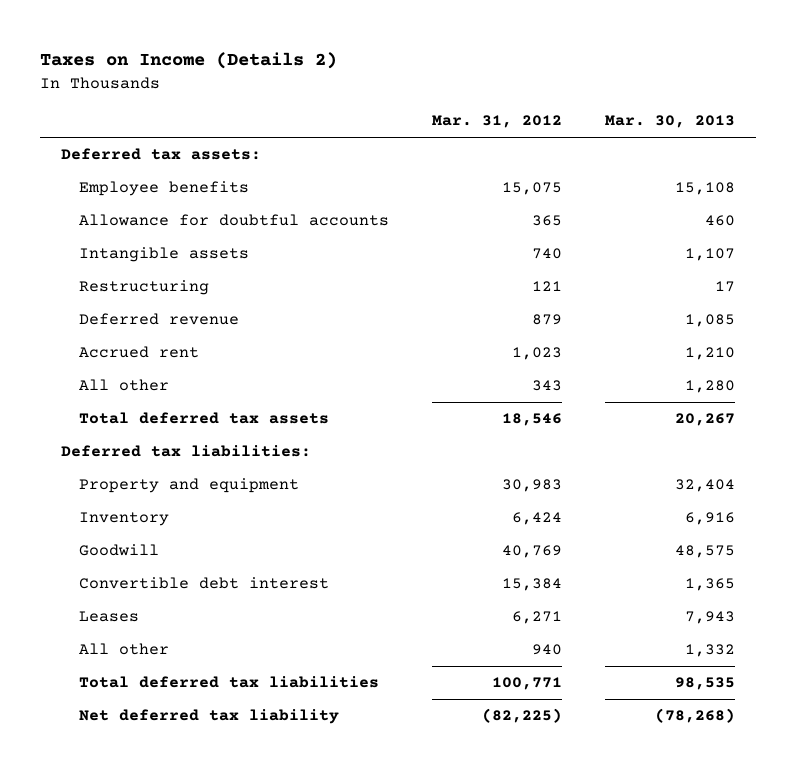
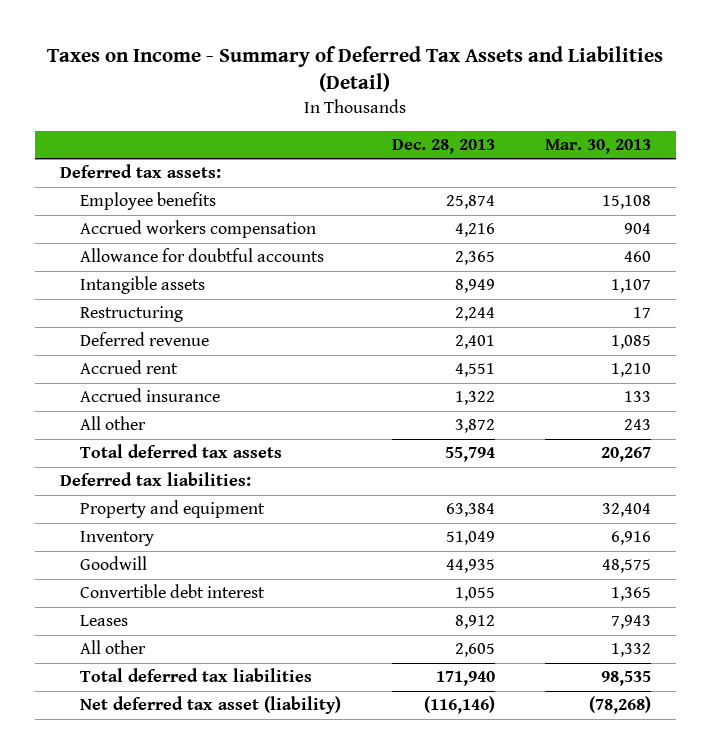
- Taxes on Income (Details 2)
+ Taxes on Income - Summary of Deferred Tax Assets and Liabilities (Detail)
- | Mar. 31, 2012 | Mar. 30, 2013
+ | Dec. 28, 2013 | Mar. 30, 2013
+ Accrued workers compensation | 4,216 | 904
- All other | 343 | 1,280
+ Accrued insurance | 1,322 | 133
+ All other | 3,872 | 243
- Net deferred tax liability | (82,225) | (78,268)
+ Net deferred tax asset (liability) | (116,146) | (78,268)

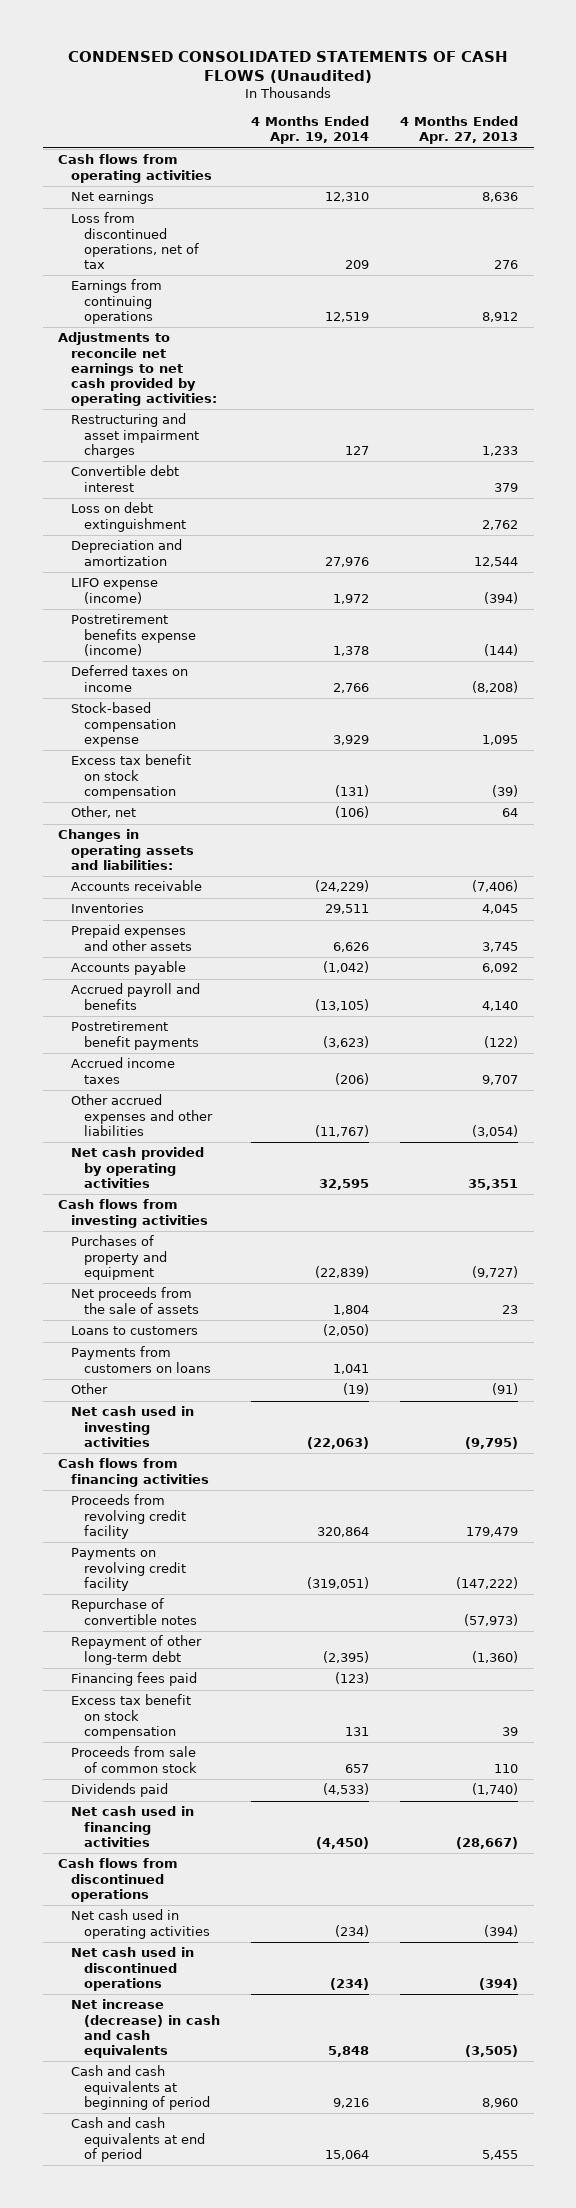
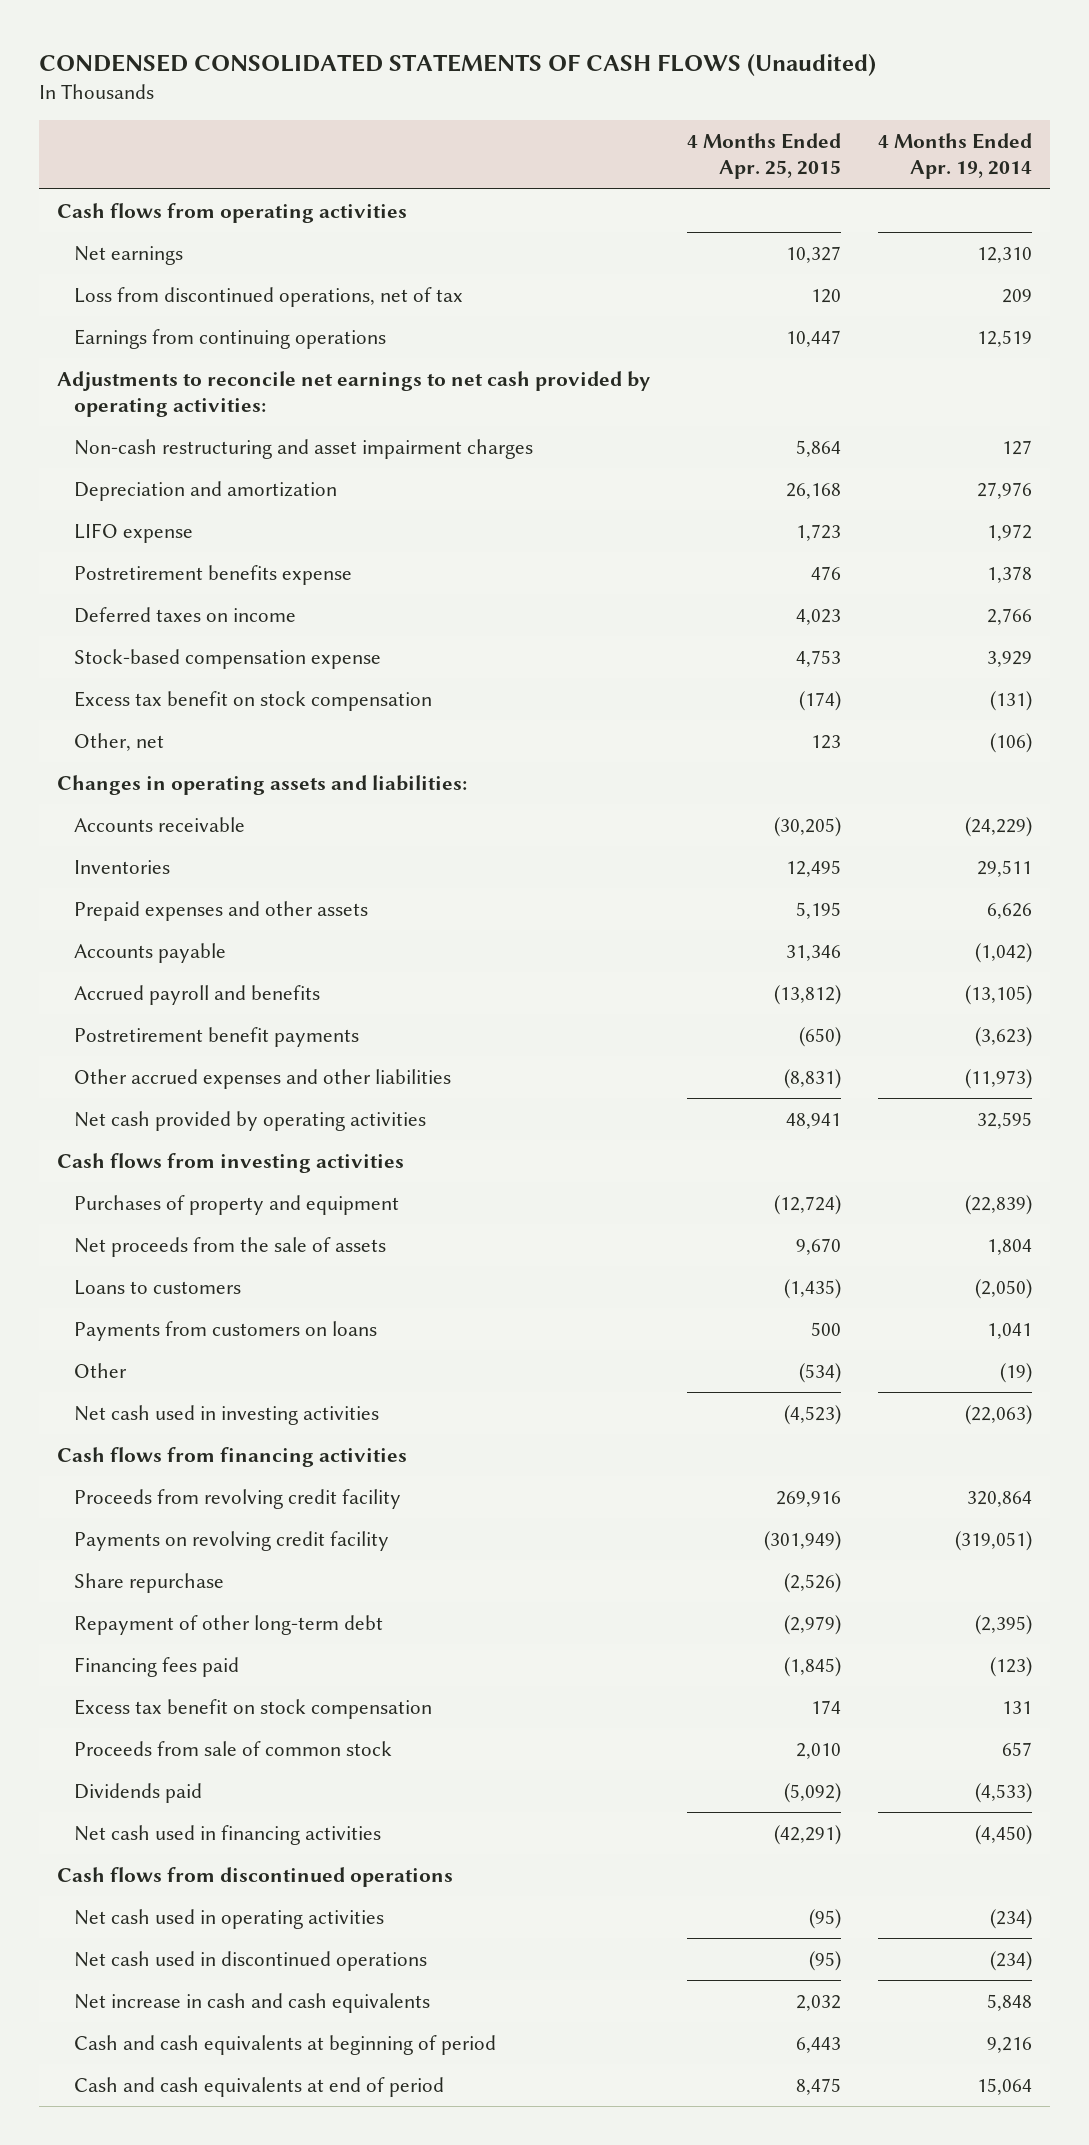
- | 4 Months Ended Apr. 19, 2014 | 4 Months Ended Apr. 27, 2013
+ | 4 Months Ended Apr. 25, 2015 | 4 Months Ended Apr. 19, 2014
- Restructuring and asset impairment charges | 127 | 1,233
- Convertible debt interest | | 379
- Loss on debt extinguishment | | 2,762
+ Non-cash restructuring and asset impairment charges | 5,864 | 127
- LIFO expense (income) | 1,972 | (394)
- Postretirement benefits expense (income) | 1,378 | (144)
+ LIFO expense | 1,723 | 1,972
+ Postretirement benefits expense | 476 | 1,378
- Accrued income taxes | (206) | 9,707
- Other accrued expenses and other liabilities | (11,767) | (3,054)
+ Other accrued expenses and other liabilities | (8,831) | (11,973)
- Repurchase of convertible notes | | (57,973)
+ Share repurchase | (2,526) |
- Net increase (decrease) in cash and cash equivalents | 5,848 | (3,505)
+ Net increase in cash and cash equivalents | 2,032 | 5,848

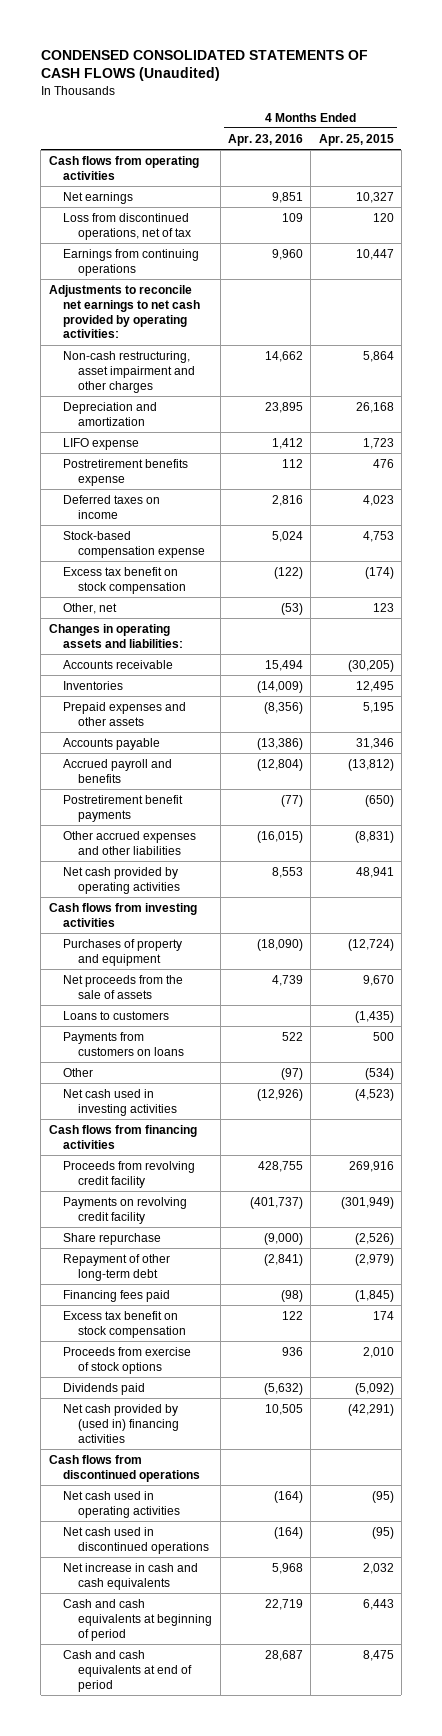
- | 4 Months Ended Apr. 25, 2015 | 4 Months Ended Apr. 19, 2014
+ | 4 Months Ended Apr. 23, 2016 | 4 Months Ended Apr. 25, 2015
- Non-cash restructuring and asset impairment charges | 5,864 | 127
+ Non-cash restructuring, asset impairment and other charges | 14,662 | 5,864
- Proceeds from sale of common stock | 2,010 | 657
+ Proceeds from exercise of stock options | 936 | 2,010
- Net cash used in financing activities | (42,291) | (4,450)
+ Net cash provided by (used in) financing activities | 10,505 | (42,291)

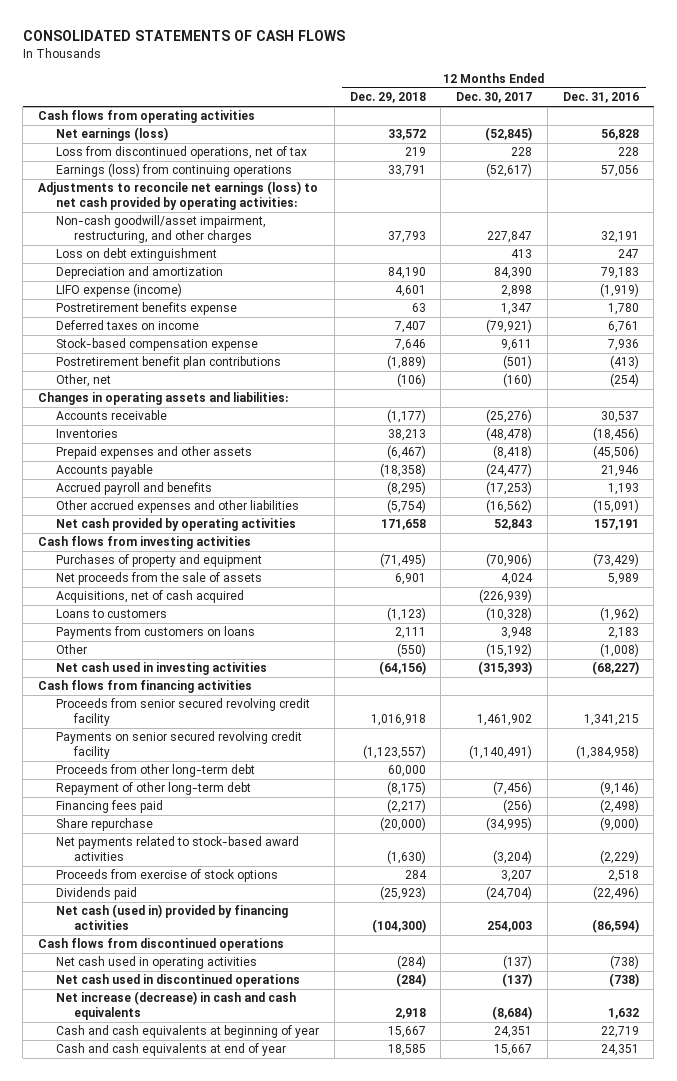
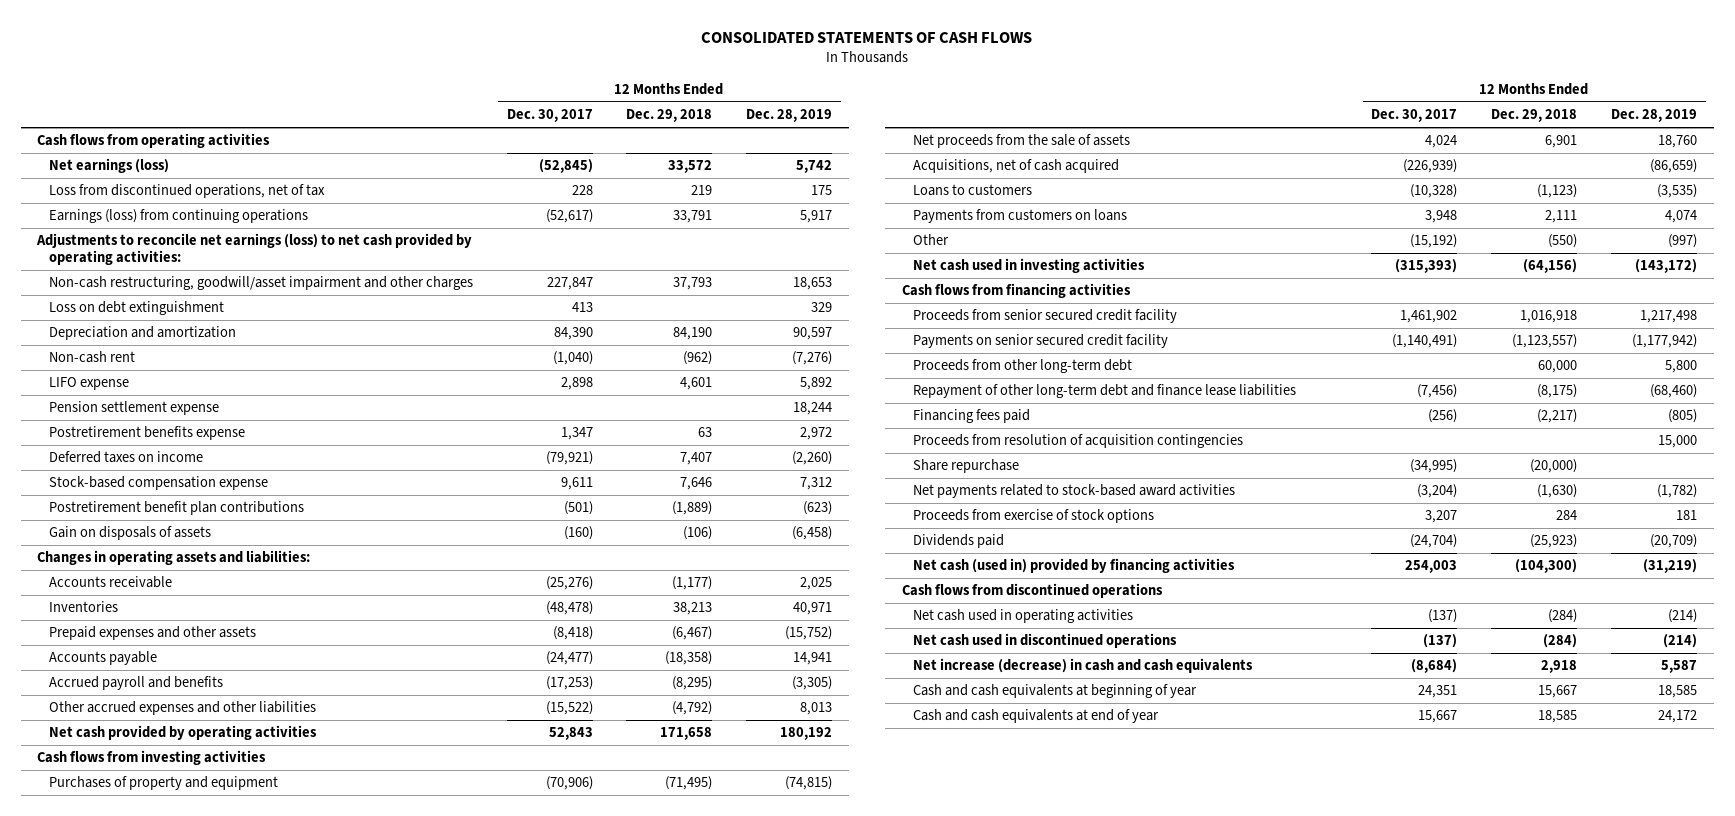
- | 12 Months Ended Dec. 29, 2018 | 12 Months Ended Dec. 30, 2017 | 12 Months Ended Dec. 31, 2016
+ | 12 Months Ended Dec. 30, 2017 | 12 Months Ended Dec. 29, 2018 | 12 Months Ended Dec. 28, 2019
- Non-cash goodwill/asset impairment, restructuring, and other charges | 37,793 | 227,847 | 32,191
+ Non-cash restructuring, goodwill/asset impairment and other charges | 227,847 | 37,793 | 18,653
- LIFO expense (income) | 4,601 | 2,898 | (1,919)
+ Non-cash rent | (1,040) | (962) | (7,276)
+ LIFO expense | 2,898 | 4,601 | 5,892
+ Pension settlement expense | | | 18,244
- Other, net | (106) | (160) | (254)
+ Gain on disposals of assets | (160) | (106) | (6,458)
- Other accrued expenses and other liabilities | (5,754) | (16,562) | (15,091)
+ Other accrued expenses and other liabilities | (15,522) | (4,792) | 8,013
- Proceeds from senior secured revolving credit facility | 1,016,918 | 1,461,902 | 1,341,215
- Payments on senior secured revolving credit facility | (1,123,557) | (1,140,491) | (1,384,958)
+ Proceeds from senior secured credit facility | 1,461,902 | 1,016,918 | 1,217,498
+ Payments on senior secured credit facility | (1,140,491) | (1,123,557) | (1,177,942)
- Repayment of other long-term debt | (8,175) | (7,456) | (9,146)
+ Repayment of other long-term debt and finance lease liabilities | (7,456) | (8,175) | (68,460)
+ Proceeds from resolution of acquisition contingencies | | | 15,000

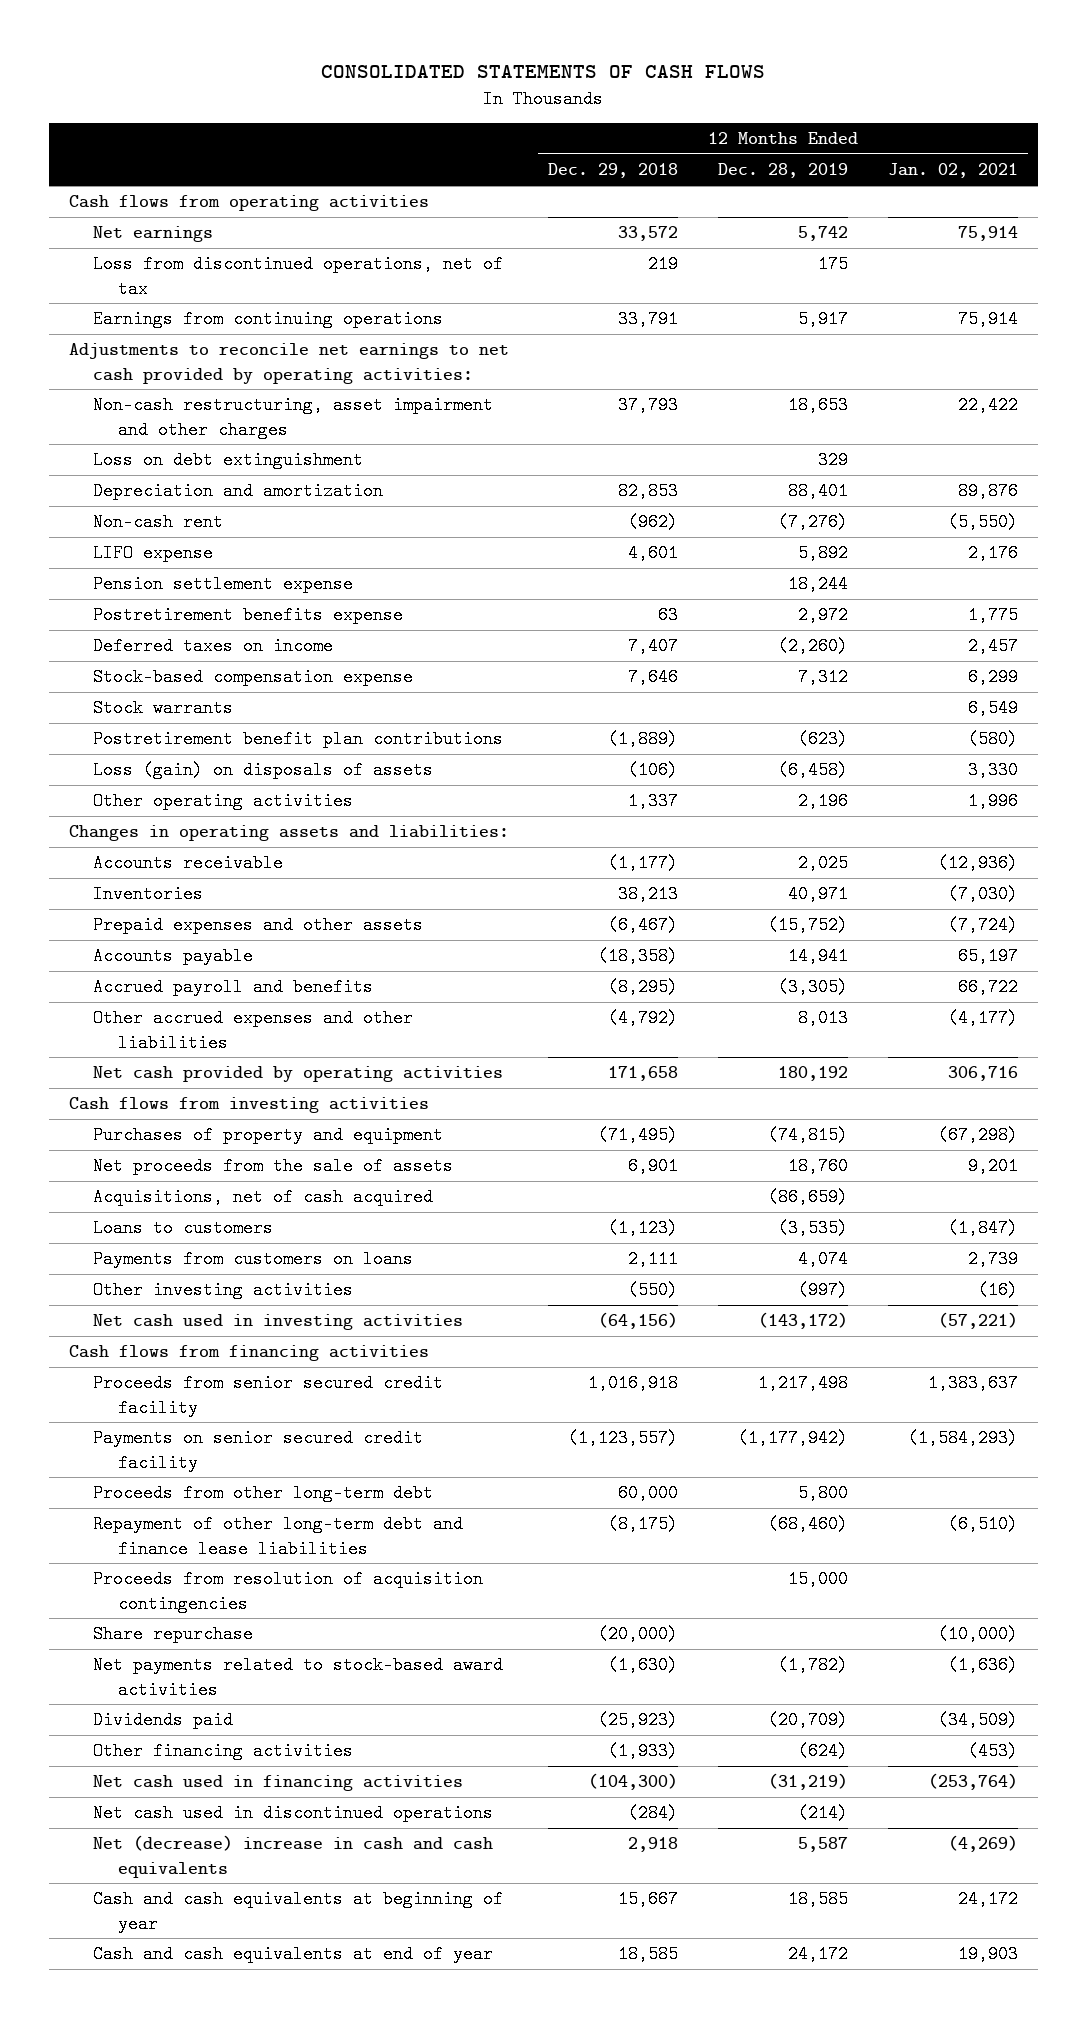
- | 12 Months Ended Dec. 30, 2017 | 12 Months Ended Dec. 29, 2018 | 12 Months Ended Dec. 28, 2019
+ | 12 Months Ended Dec. 29, 2018 | 12 Months Ended Dec. 28, 2019 | 12 Months Ended Jan. 02, 2021
- Net earnings (loss) | (52,845) | 33,572 | 5,742
+ Net earnings | 33,572 | 5,742 | 75,914
- Earnings (loss) from continuing operations | (52,617) | 33,791 | 5,917
- Adjustments to reconcile net earnings (loss) to net cash provided by operating activities:
- Non-cash restructuring, goodwill/asset impairment and other charges | 227,847 | 37,793 | 18,653
+ Earnings from continuing operations | 33,791 | 5,917 | 75,914
+ Adjustments to reconcile net earnings to net cash provided by operating activities:
+ Non-cash restructuring, asset impairment and other charges | 37,793 | 18,653 | 22,422
- Depreciation and amortization | 84,390 | 84,190 | 90,597
+ Depreciation and amortization | 82,853 | 88,401 | 89,876
+ Stock warrants | | | 6,549
- Gain on disposals of assets | (160) | (106) | (6,458)
+ Loss (gain) on disposals of assets | (106) | (6,458) | 3,330
+ Other operating activities | 1,337 | 2,196 | 1,996
- Other | (15,192) | (550) | (997)
+ Other investing activities | (550) | (997) | (16)
- Financing fees paid | (256) | (2,217) | (805)
- Proceeds from exercise of stock options | 3,207 | 284 | 181
- Net cash (used in) provided by financing activities | 254,003 | (104,300) | (31,219)
- Cash flows from discontinued operations
- Net cash used in operating activities | (137) | (284) | (214)
+ Other financing activities | (1,933) | (624) | (453)
+ Net cash used in financing activities | (104,300) | (31,219) | (253,764)
- Net increase (decrease) in cash and cash equivalents | (8,684) | 2,918 | 5,587
+ Net (decrease) increase in cash and cash equivalents | 2,918 | 5,587 | (4,269)

